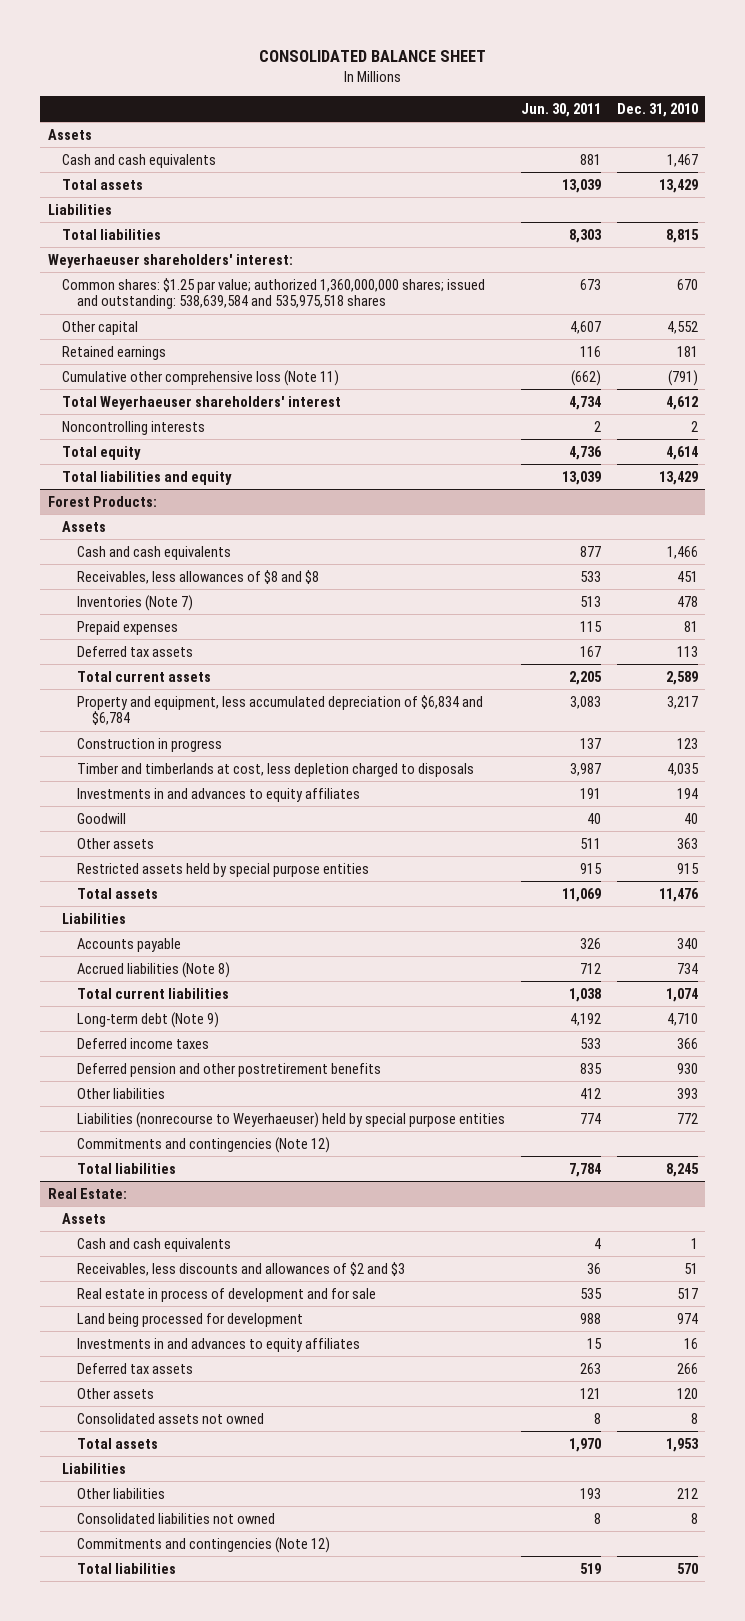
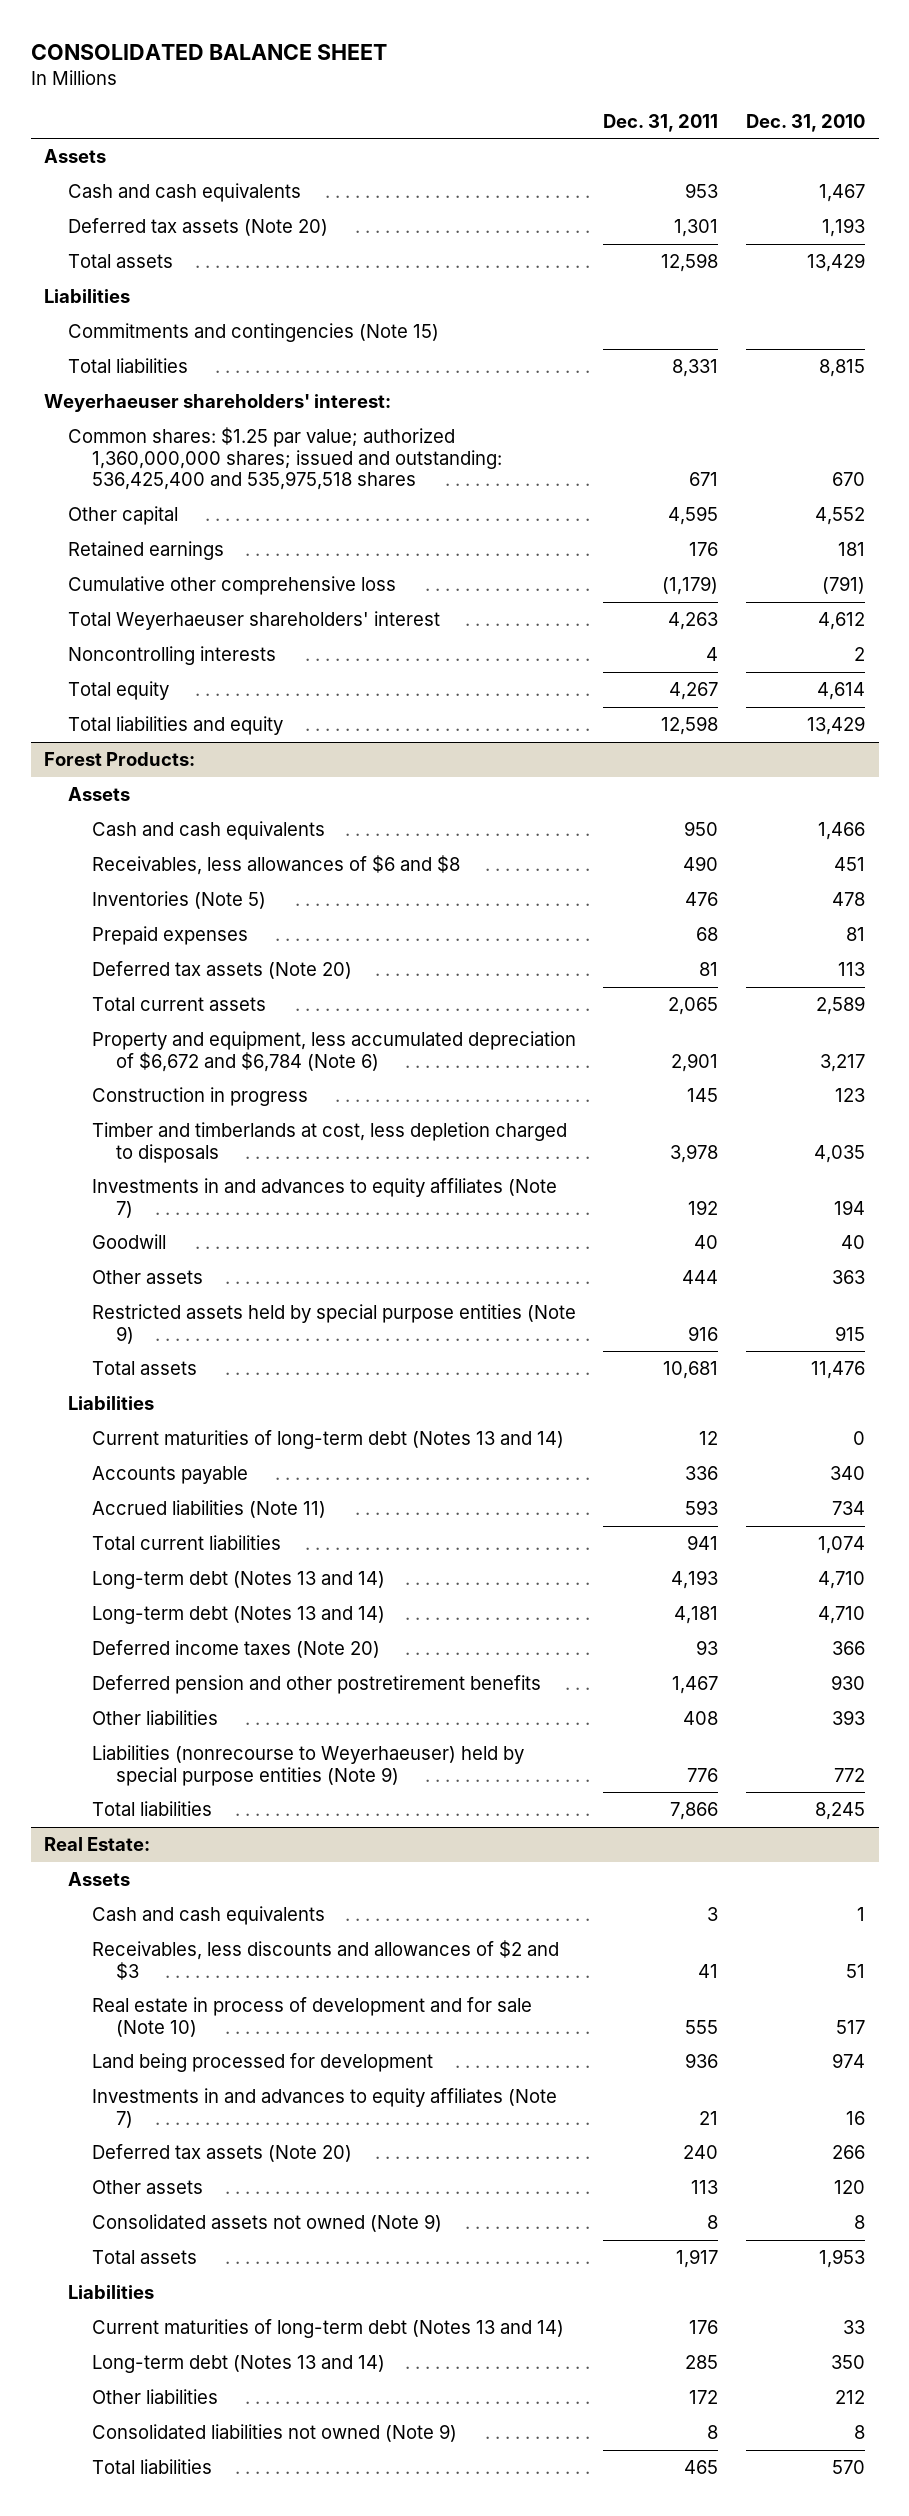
- | Jun. 30, 2011 | Dec. 31, 2010
+ | Dec. 31, 2011 | Dec. 31, 2010
+ Deferred tax assets (Note 20) | 1,301 | 1,193
+ Commitments and contingencies (Note 15)
- Common shares: $1.25 par value; authorized 1,360,000,000 shares; issued and outstanding: 538,639,584 and 535,975,518 shares | 673 | 670
+ Common shares: $1.25 par value; authorized 1,360,000,000 shares; issued and outstanding: 536,425,400 and 535,975,518 shares | 671 | 670
- Cumulative other comprehensive loss (Note 11) | (662) | (791)
+ Cumulative other comprehensive loss | (1,179) | (791)
@ Forest Products:
- Receivables, less allowances of $8 and $8 | 533 | 451
- Inventories (Note 7) | 513 | 478
+ Receivables, less allowances of $6 and $8 | 490 | 451
+ Inventories (Note 5) | 476 | 478
- Deferred tax assets | 167 | 113
+ Deferred tax assets (Note 20) | 81 | 113
- Property and equipment, less accumulated depreciation of $6,834 and $6,784 | 3,083 | 3,217
+ Property and equipment, less accumulated depreciation of $6,672 and $6,784 (Note 6) | 2,901 | 3,217
- Investments in and advances to equity affiliates | 191 | 194
+ Investments in and advances to equity affiliates (Note 7) | 192 | 194
- Restricted assets held by special purpose entities | 915 | 915
+ Restricted assets held by special purpose entities (Note 9) | 916 | 915
+ Current maturities of long-term debt (Notes 13 and 14) | 12 | 0
- Accrued liabilities (Note 8) | 712 | 734
+ Accrued liabilities (Note 11) | 593 | 734
- Long-term debt (Note 9) | 4,192 | 4,710
- Deferred income taxes | 533 | 366
+ Long-term debt (Notes 13 and 14) | 4,193 | 4,710
+ Long-term debt (Notes 13 and 14) | 4,181 | 4,710
+ Deferred income taxes (Note 20) | 93 | 366
- Liabilities (nonrecourse to Weyerhaeuser) held by special purpose entities | 774 | 772
- Commitments and contingencies (Note 12)
+ Liabilities (nonrecourse to Weyerhaeuser) held by special purpose entities (Note 9) | 776 | 772
@ Real Estate:
- Real estate in process of development and for sale | 535 | 517
+ Real estate in process of development and for sale (Note 10) | 555 | 517
- Investments in and advances to equity affiliates | 15 | 16
- Deferred tax assets | 263 | 266
+ Investments in and advances to equity affiliates (Note 7) | 21 | 16
+ Deferred tax assets (Note 20) | 240 | 266
- Consolidated assets not owned | 8 | 8
+ Consolidated assets not owned (Note 9) | 8 | 8
+ Current maturities of long-term debt (Notes 13 and 14) | 176 | 33
+ Long-term debt (Notes 13 and 14) | 285 | 350
- Consolidated liabilities not owned | 8 | 8
- Commitments and contingencies (Note 12)
+ Consolidated liabilities not owned (Note 9) | 8 | 8

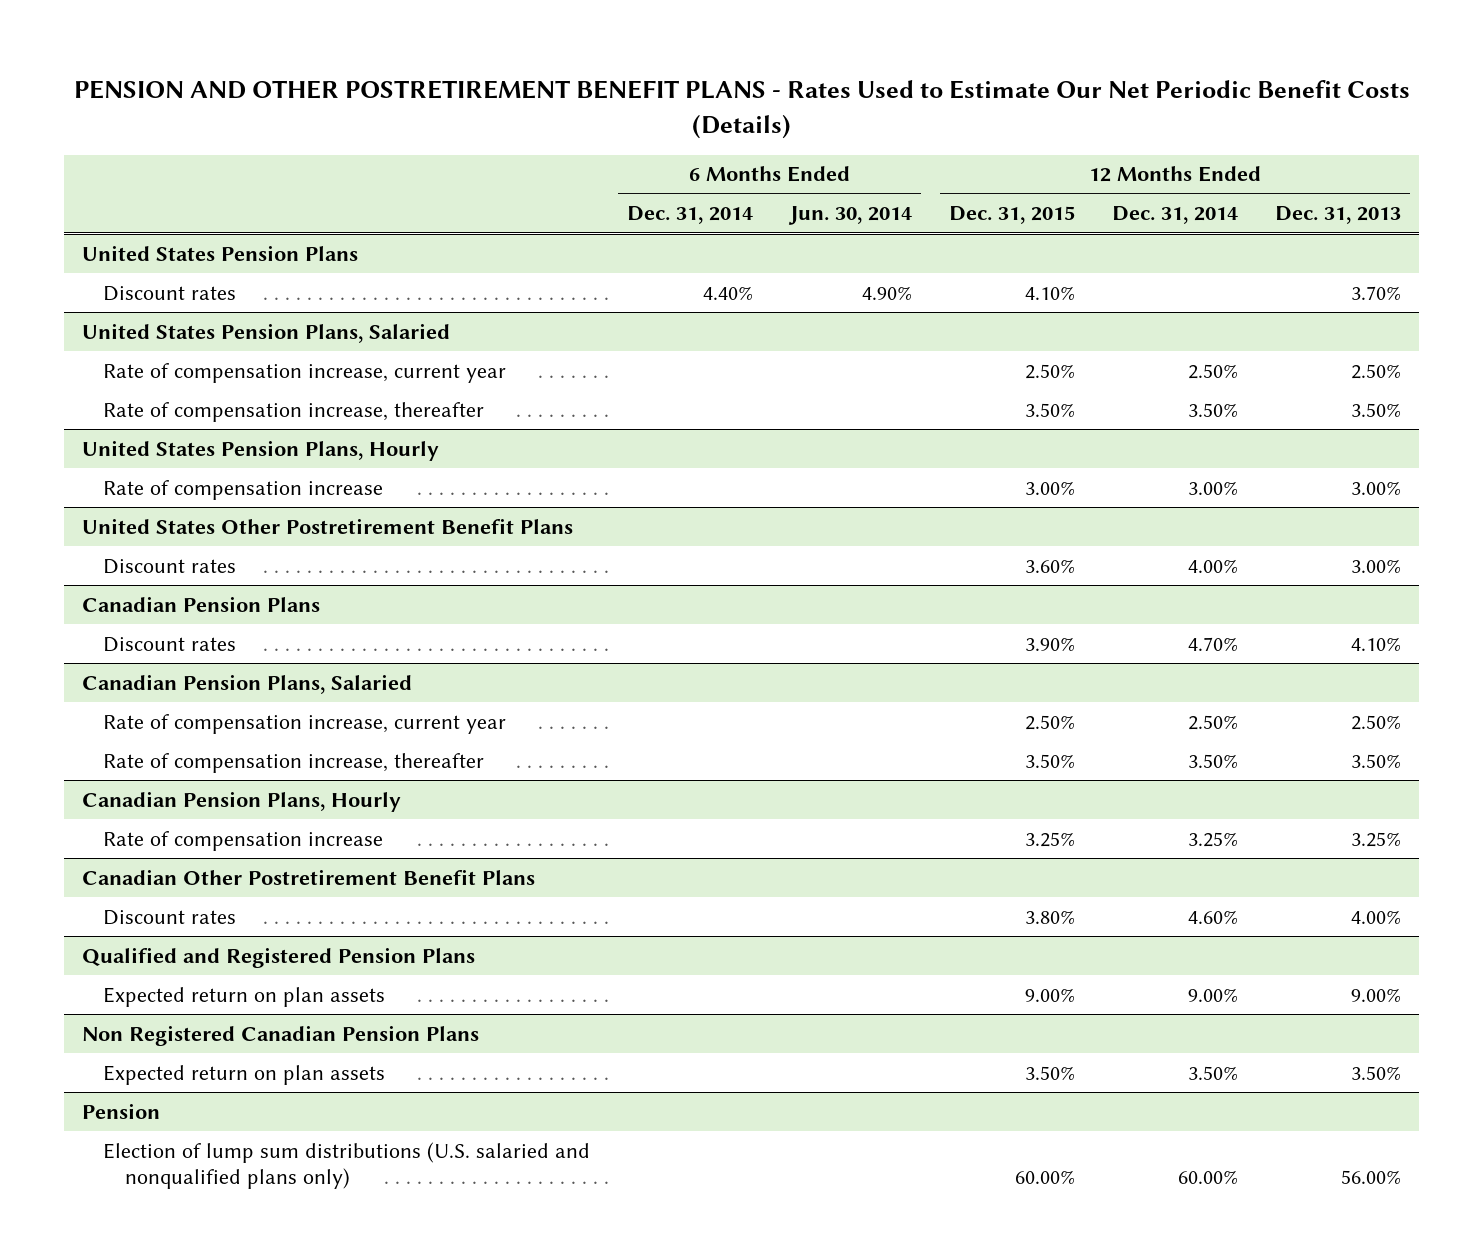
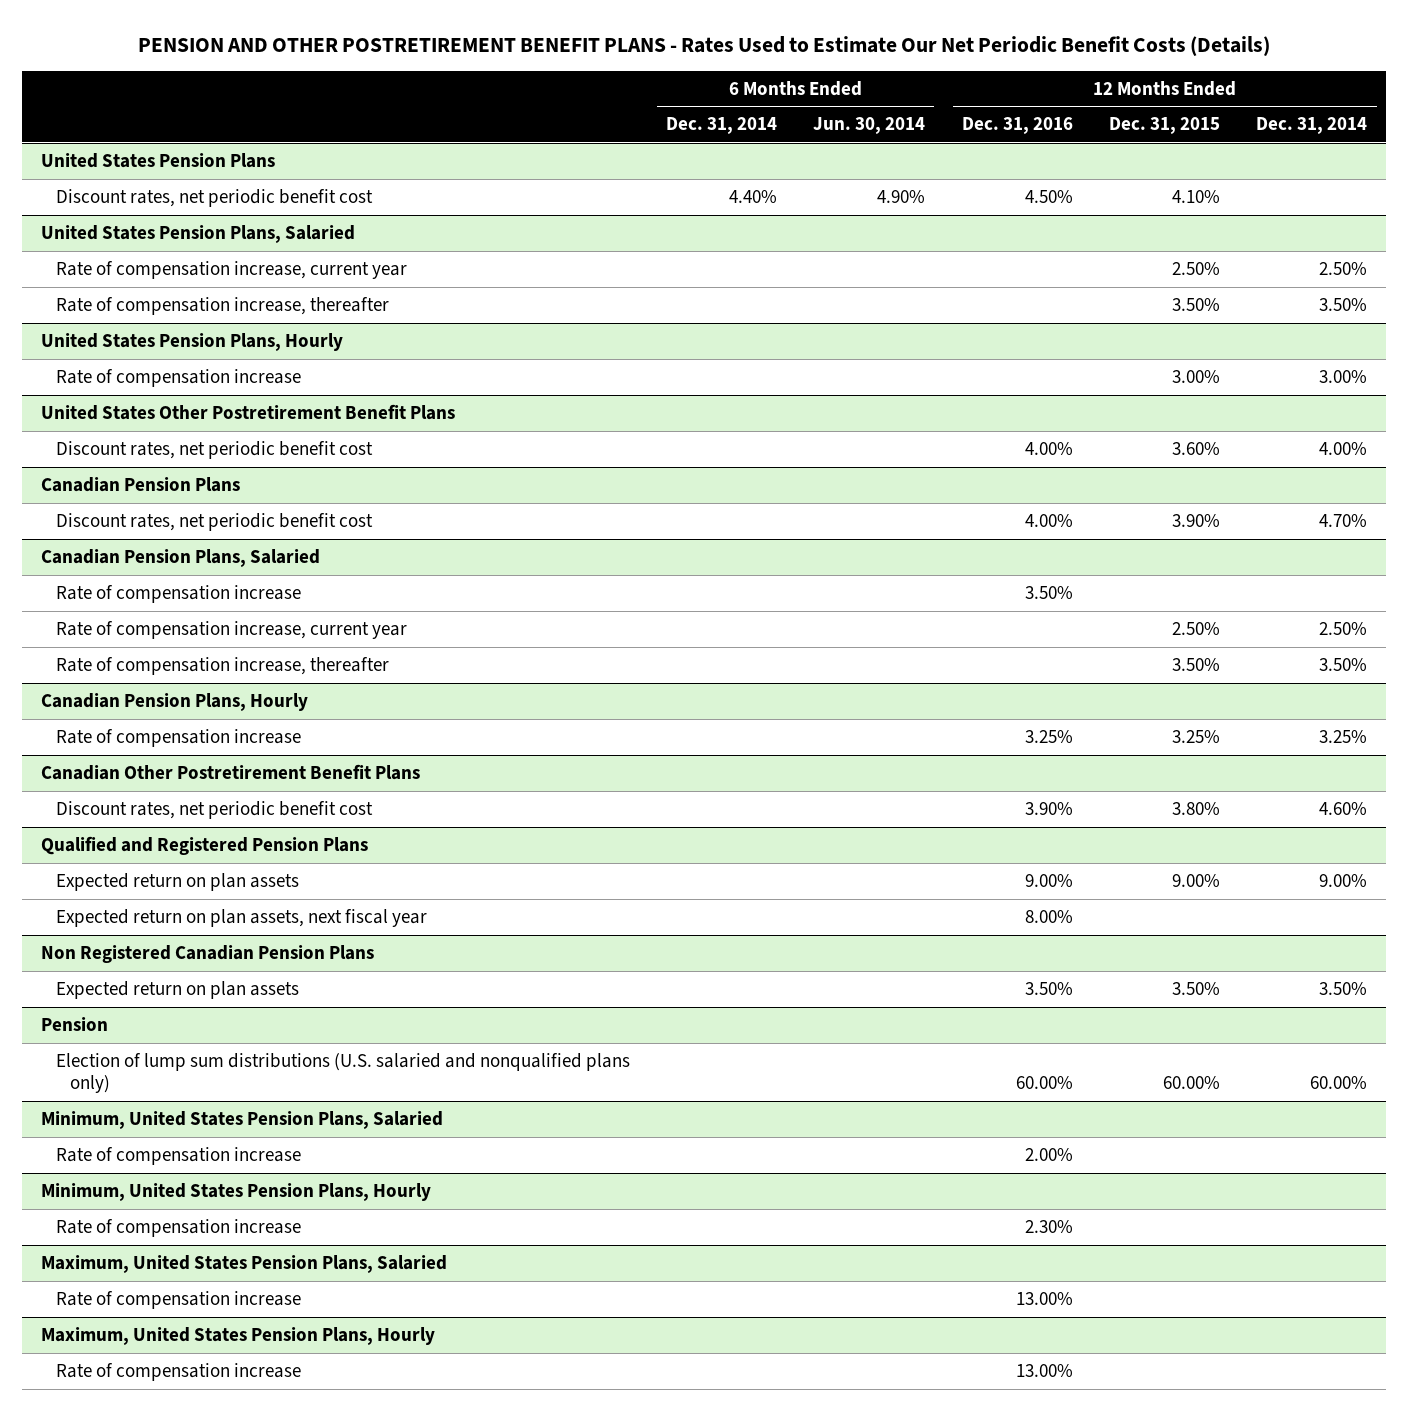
- | 6 Months Ended Dec. 31, 2014 | 6 Months Ended Jun. 30, 2014 | 12 Months Ended Dec. 31, 2015 | 12 Months Ended Dec. 31, 2014 | 12 Months Ended Dec. 31, 2013
+ | 6 Months Ended Dec. 31, 2014 | 6 Months Ended Jun. 30, 2014 | 12 Months Ended Dec. 31, 2016 | 12 Months Ended Dec. 31, 2015 | 12 Months Ended Dec. 31, 2014
@ United States Pension Plans
- Discount rates | 4.40% | 4.90% | 4.10% | | 3.70%
+ Discount rates, net periodic benefit cost | 4.40% | 4.90% | 4.50% | 4.10% |
@ United States Other Postretirement Benefit Plans
- Discount rates | | | 3.60% | 4.00% | 3.00%
+ Discount rates, net periodic benefit cost | | | 4.00% | 3.60% | 4.00%
@ Canadian Pension Plans
- Discount rates | | | 3.90% | 4.70% | 4.10%
+ Discount rates, net periodic benefit cost | | | 4.00% | 3.90% | 4.70%
@ Canadian Pension Plans, Salaried
+ Rate of compensation increase | | | 3.50% | |
@ Canadian Other Postretirement Benefit Plans
- Discount rates | | | 3.80% | 4.60% | 4.00%
+ Discount rates, net periodic benefit cost | | | 3.90% | 3.80% | 4.60%
@ Qualified and Registered Pension Plans
+ Expected return on plan assets, next fiscal year | | | 8.00% | |
+ Minimum, United States Pension Plans, Salaried
+ Rate of compensation increase | | | 2.00% | |
+ Minimum, United States Pension Plans, Hourly
+ Rate of compensation increase | | | 2.30% | |
+ Maximum, United States Pension Plans, Salaried
+ Rate of compensation increase | | | 13.00% | |
+ Maximum, United States Pension Plans, Hourly
+ Rate of compensation increase | | | 13.00% | |

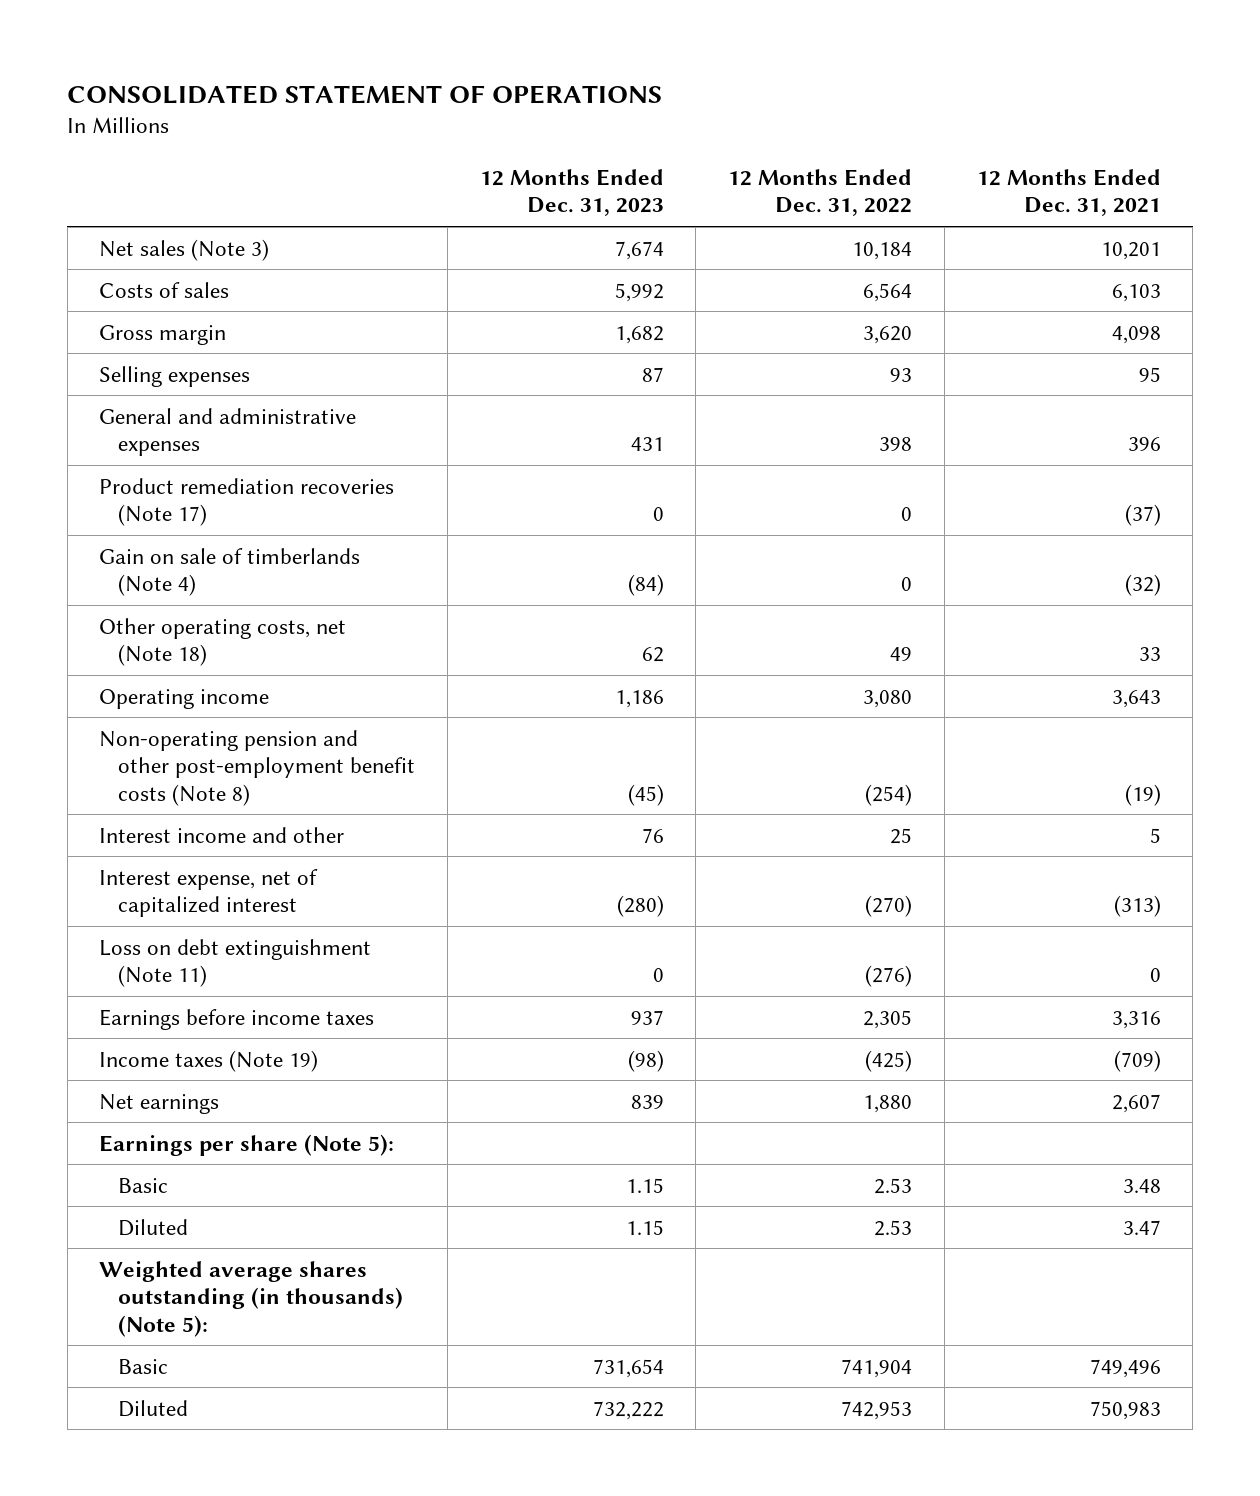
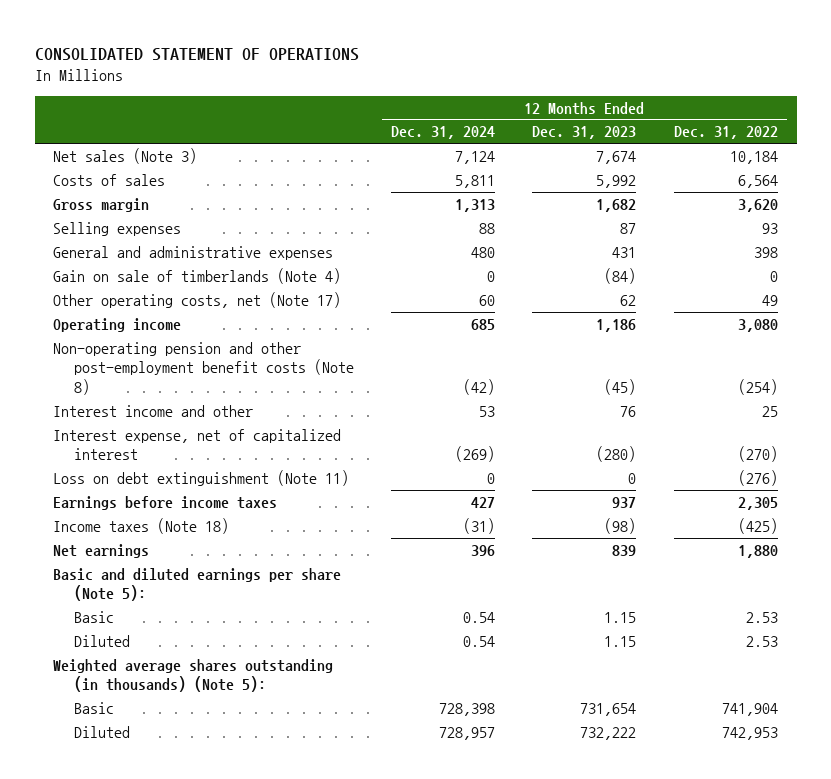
- | 12 Months Ended Dec. 31, 2023 | 12 Months Ended Dec. 31, 2022 | 12 Months Ended Dec. 31, 2021
+ | 12 Months Ended Dec. 31, 2024 | 12 Months Ended Dec. 31, 2023 | 12 Months Ended Dec. 31, 2022
- Product remediation recoveries (Note 17) | 0 | 0 | (37)
- Other operating costs, net (Note 18) | 62 | 49 | 33
+ Other operating costs, net (Note 17) | 60 | 62 | 49
- Income taxes (Note 19) | (98) | (425) | (709)
+ Income taxes (Note 18) | (31) | (98) | (425)
- Earnings per share (Note 5):
+ Basic and diluted earnings per share (Note 5):

